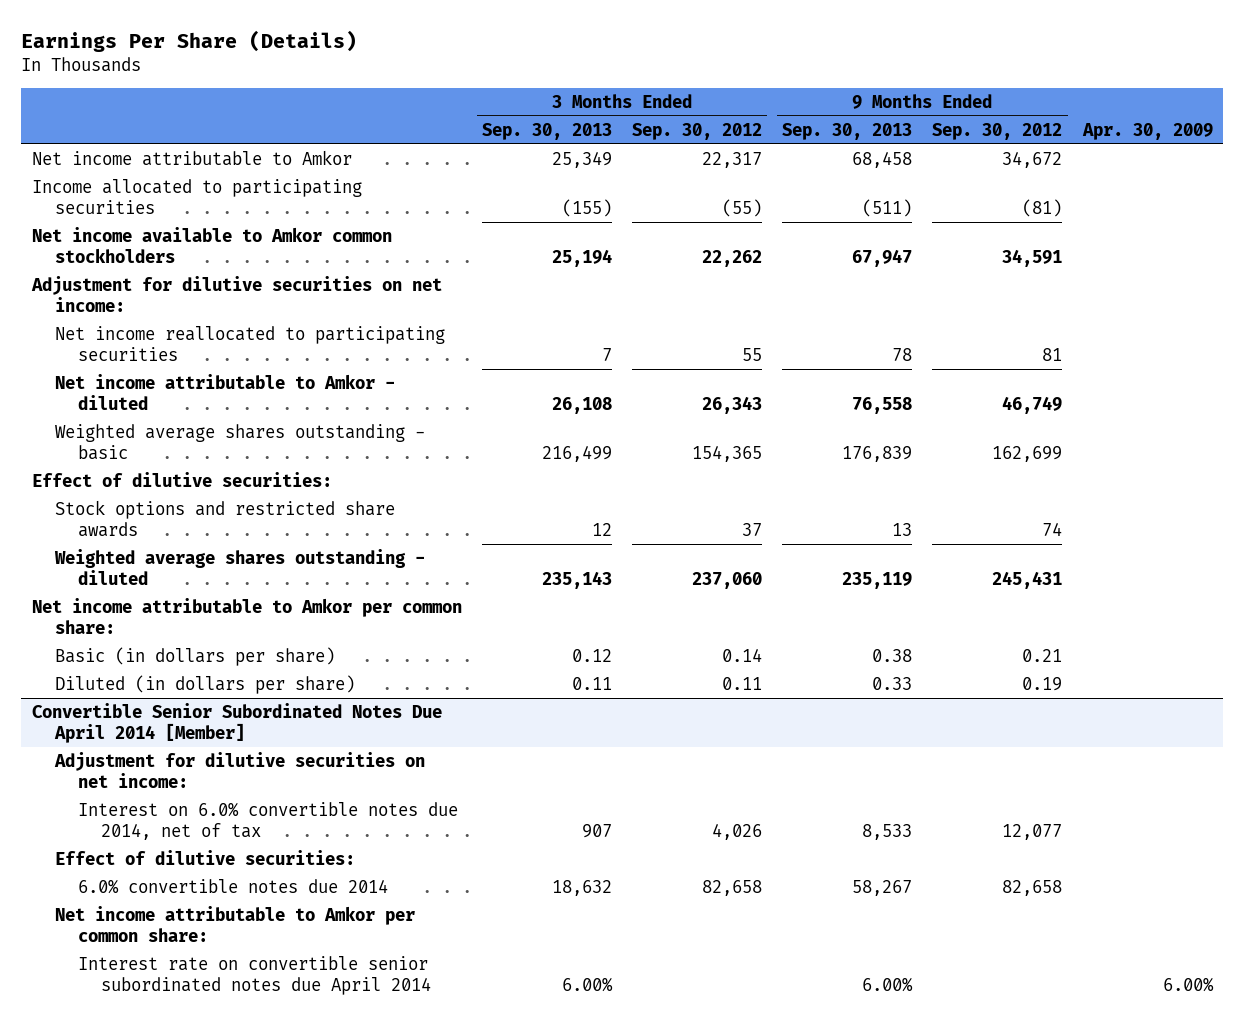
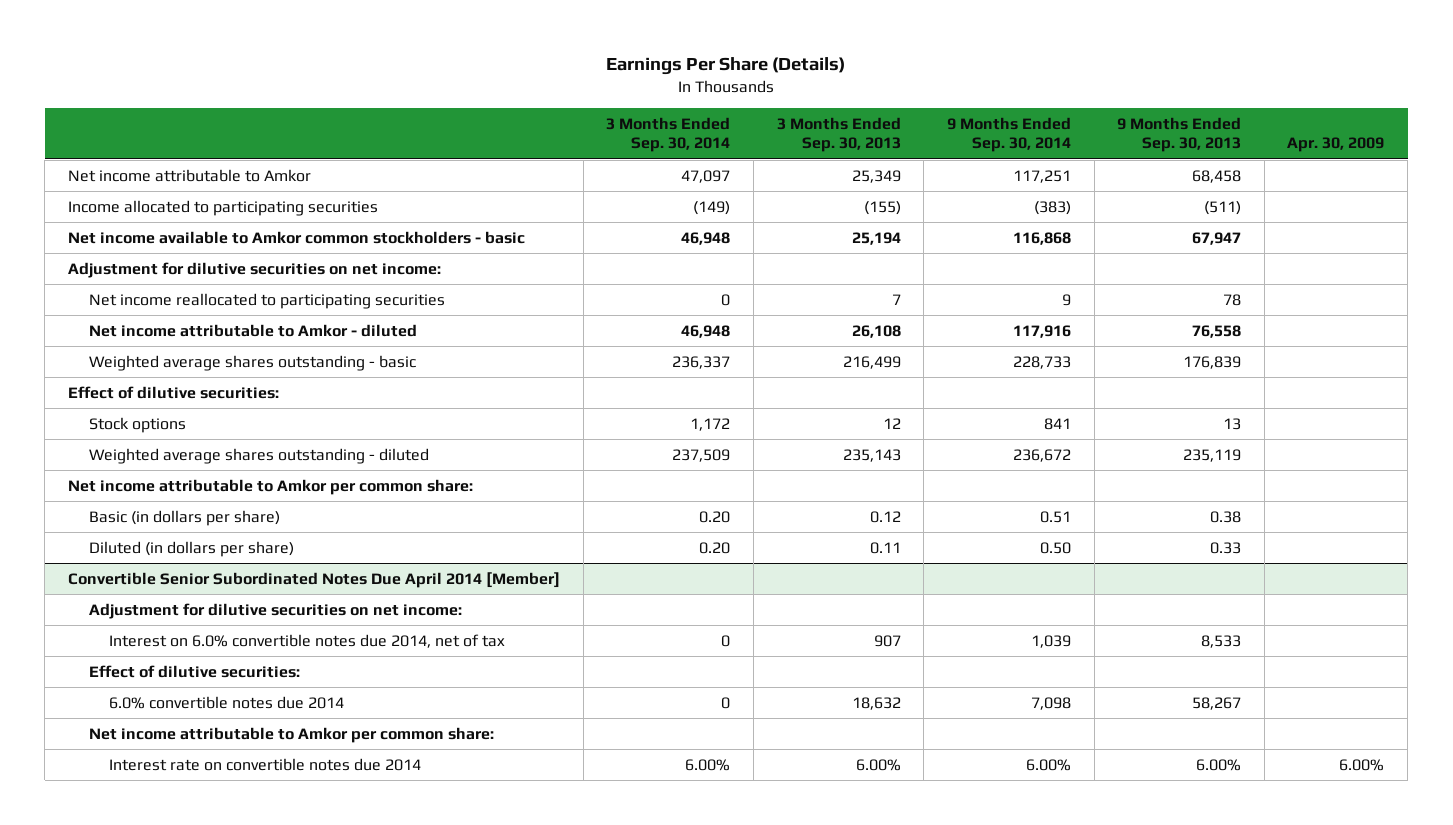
- | 3 Months Ended Sep. 30, 2013 | 3 Months Ended Sep. 30, 2012 | 9 Months Ended Sep. 30, 2013 | 9 Months Ended Sep. 30, 2012 | Apr. 30, 2009
+ | 3 Months Ended Sep. 30, 2014 | 3 Months Ended Sep. 30, 2013 | 9 Months Ended Sep. 30, 2014 | 9 Months Ended Sep. 30, 2013 | Apr. 30, 2009
- Net income available to Amkor common stockholders | 25,194 | 22,262 | 67,947 | 34,591 |
+ Net income available to Amkor common stockholders - basic | 46,948 | 25,194 | 116,868 | 67,947 |
- Stock options and restricted share awards | 12 | 37 | 13 | 74 |
+ Stock options | 1,172 | 12 | 841 | 13 |
@ Convertible Senior Subordinated Notes Due April 2014 [Member]
- Interest rate on convertible senior subordinated notes due April 2014 | 6.00% | | 6.00% | | 6.00%
+ Interest rate on convertible notes due 2014 | 6.00% | 6.00% | 6.00% | 6.00% | 6.00%

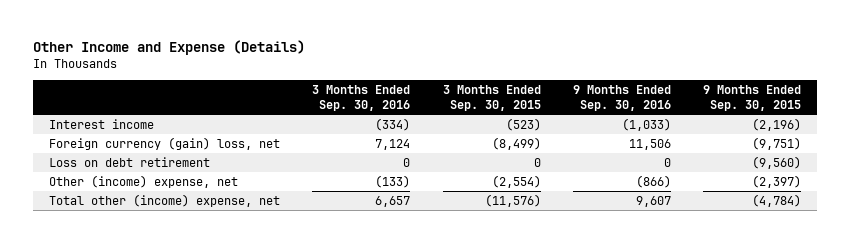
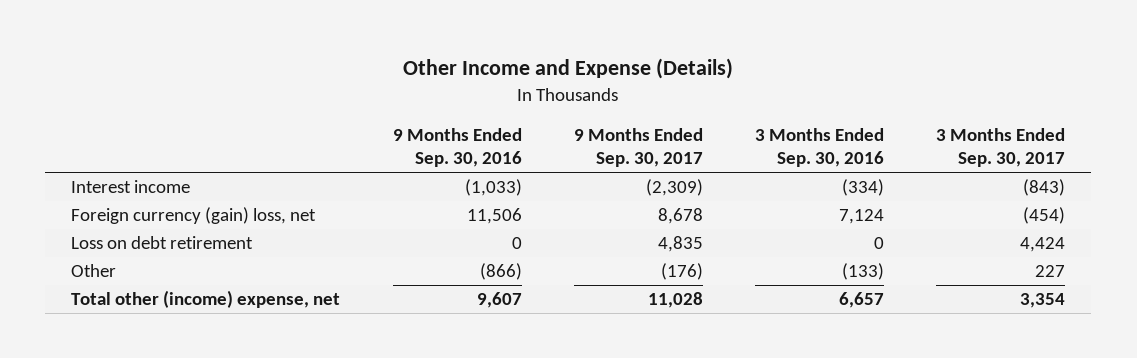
- | 3 Months Ended Sep. 30, 2016 | 3 Months Ended Sep. 30, 2015 | 9 Months Ended Sep. 30, 2016 | 9 Months Ended Sep. 30, 2015
+ | 9 Months Ended Sep. 30, 2016 | 9 Months Ended Sep. 30, 2017 | 3 Months Ended Sep. 30, 2016 | 3 Months Ended Sep. 30, 2017
- Other (income) expense, net | (133) | (2,554) | (866) | (2,397)
+ Other | (866) | (176) | (133) | 227

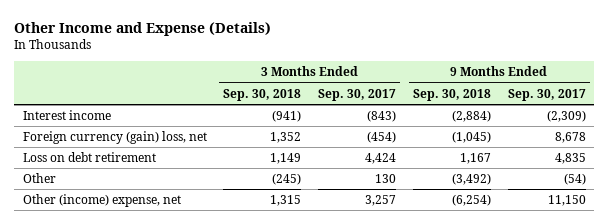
- | 9 Months Ended Sep. 30, 2016 | 9 Months Ended Sep. 30, 2017 | 3 Months Ended Sep. 30, 2016 | 3 Months Ended Sep. 30, 2017
+ | 3 Months Ended Sep. 30, 2018 | 3 Months Ended Sep. 30, 2017 | 9 Months Ended Sep. 30, 2018 | 9 Months Ended Sep. 30, 2017
- Other | (866) | (176) | (133) | 227
- Total other (income) expense, net | 9,607 | 11,028 | 6,657 | 3,354
+ Other | (245) | 130 | (3,492) | (54)
+ Other (income) expense, net | 1,315 | 3,257 | (6,254) | 11,150

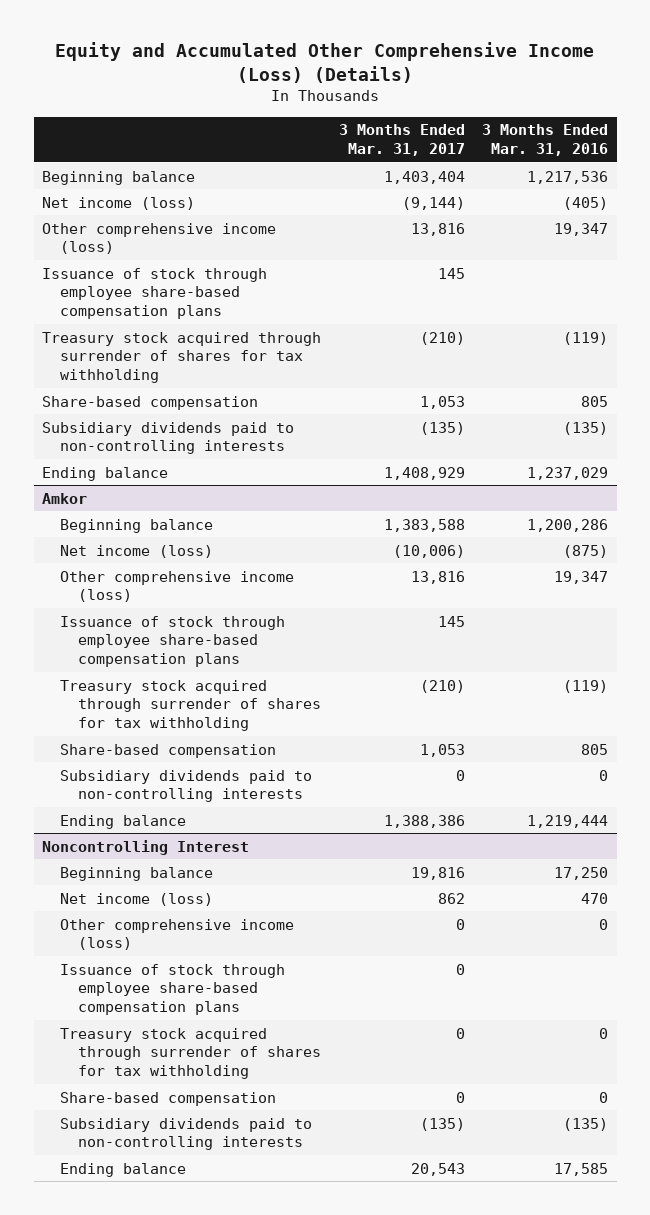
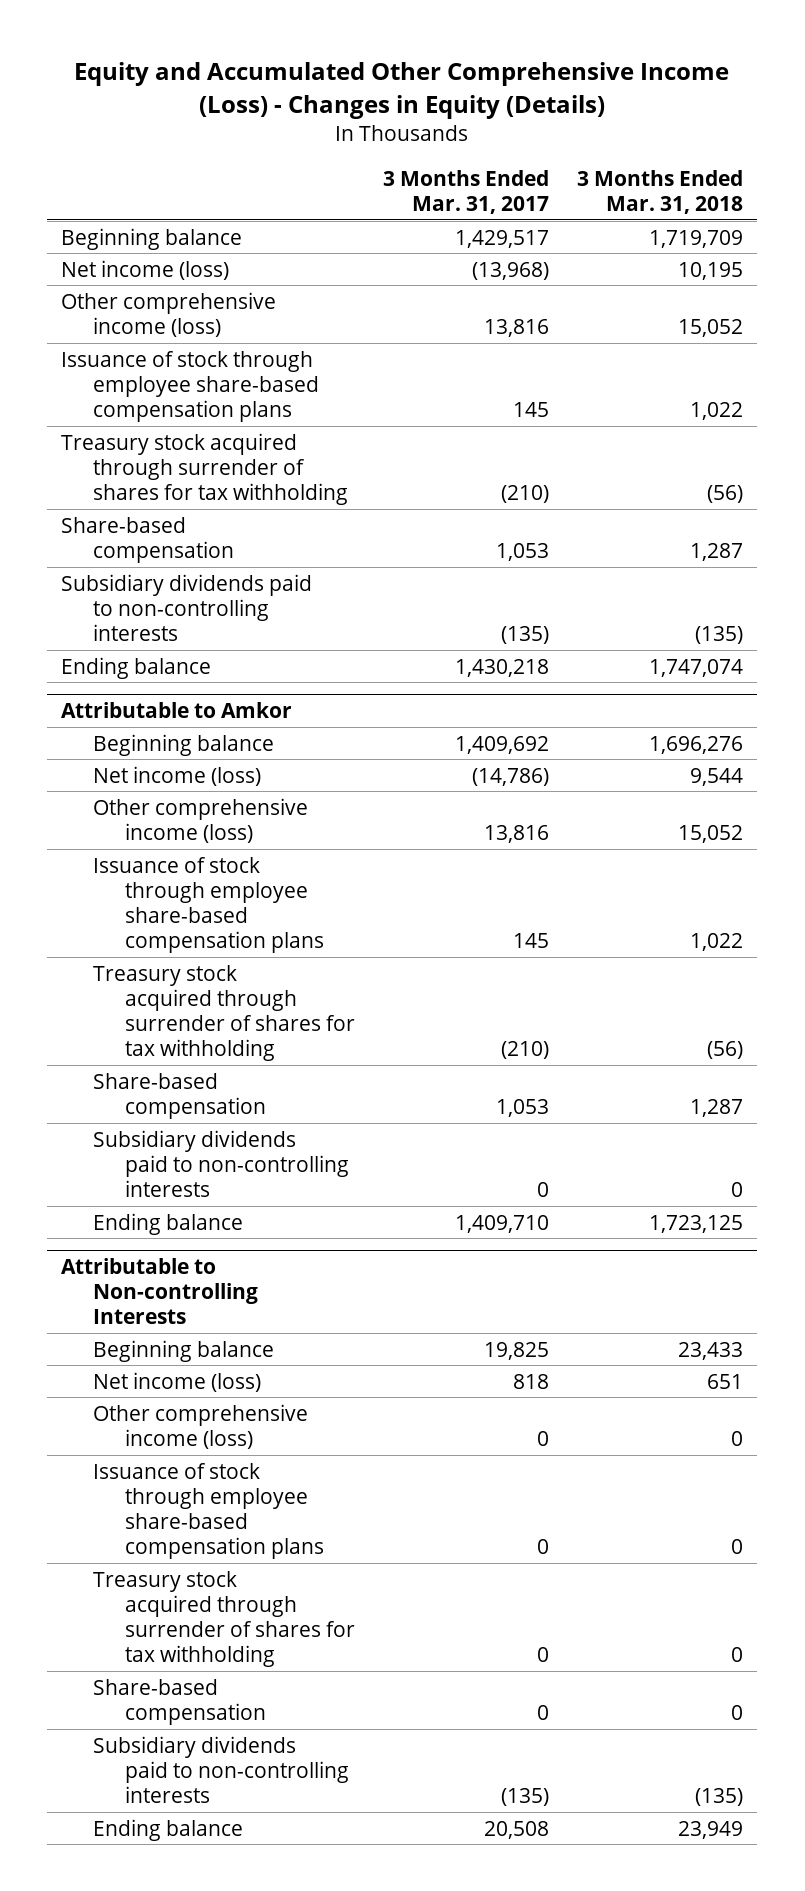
- Equity and Accumulated Other Comprehensive Income (Loss) (Details)
+ Equity and Accumulated Other Comprehensive Income (Loss) - Changes in Equity (Details)
- | 3 Months Ended Mar. 31, 2017 | 3 Months Ended Mar. 31, 2016
+ | 3 Months Ended Mar. 31, 2017 | 3 Months Ended Mar. 31, 2018
- Beginning balance | 1,403,404 | 1,217,536
- Net income (loss) | (9,144) | (405)
+ Beginning balance | 1,429,517 | 1,719,709
+ Net income (loss) | (13,968) | 10,195
- Ending balance | 1,408,929 | 1,237,029
- Amkor
- Beginning balance | 1,383,588 | 1,200,286
- Net income (loss) | (10,006) | (875)
+ Ending balance | 1,430,218 | 1,747,074
+ Attributable to Amkor
+ Beginning balance | 1,409,692 | 1,696,276
+ Net income (loss) | (14,786) | 9,544
- Ending balance | 1,388,386 | 1,219,444
- Noncontrolling Interest
- Beginning balance | 19,816 | 17,250
- Net income (loss) | 862 | 470
+ Ending balance | 1,409,710 | 1,723,125
+ Attributable to Non-controlling Interests
+ Beginning balance | 19,825 | 23,433
+ Net income (loss) | 818 | 651
- Ending balance | 20,543 | 17,585
+ Ending balance | 20,508 | 23,949

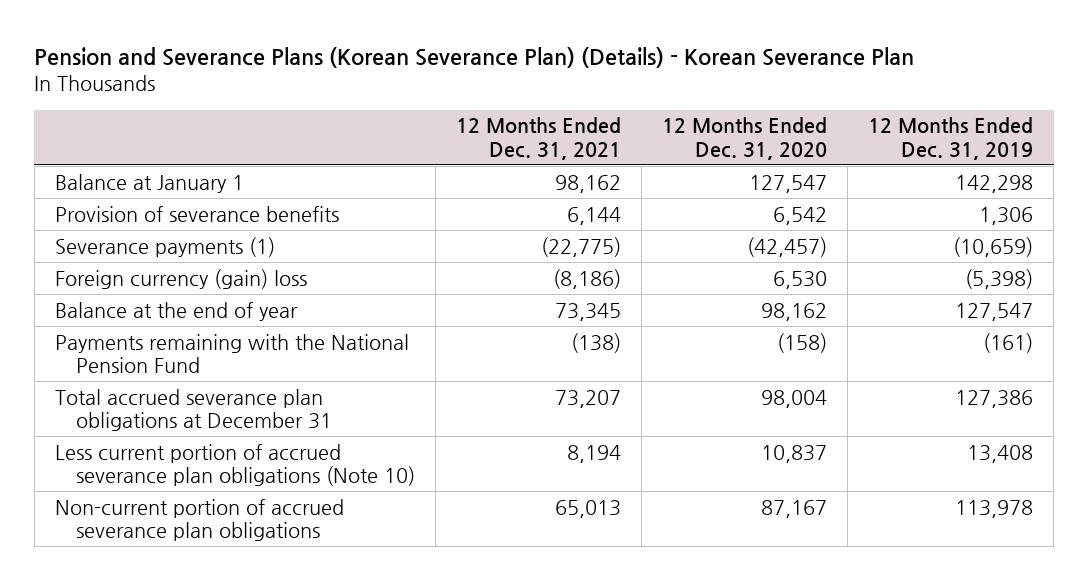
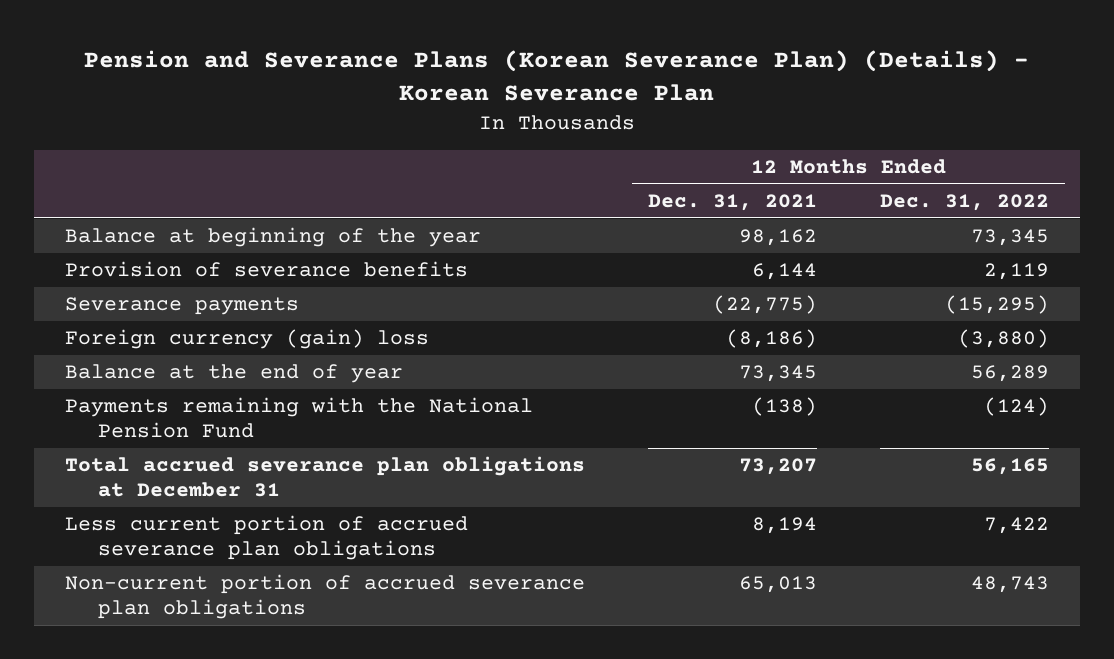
- | 12 Months Ended Dec. 31, 2021 | 12 Months Ended Dec. 31, 2020 | 12 Months Ended Dec. 31, 2019
+ | 12 Months Ended Dec. 31, 2021 | 12 Months Ended Dec. 31, 2022
- Balance at January 1 | 98,162 | 127,547 | 142,298
+ Balance at beginning of the year | 98,162 | 73,345
- Severance payments (1) | (22,775) | (42,457) | (10,659)
+ Severance payments | (22,775) | (15,295)
- Less current portion of accrued severance plan obligations (Note 10) | 8,194 | 10,837 | 13,408
+ Less current portion of accrued severance plan obligations | 8,194 | 7,422

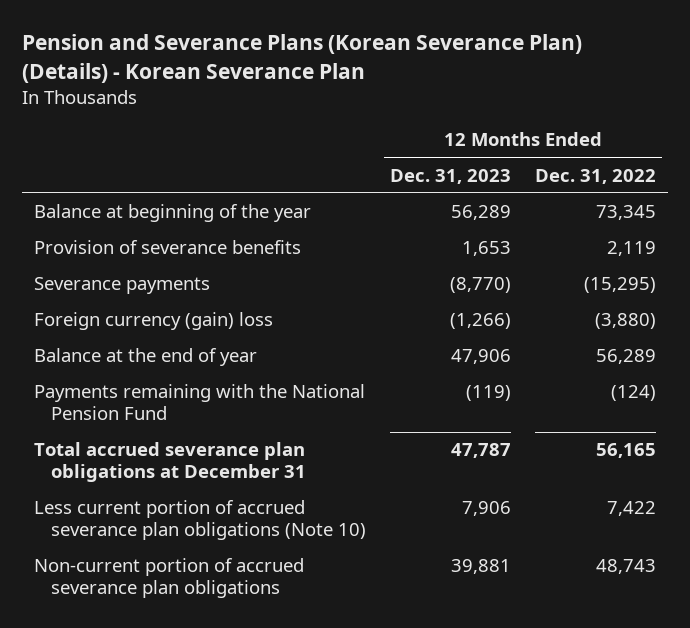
- | 12 Months Ended Dec. 31, 2021 | 12 Months Ended Dec. 31, 2022
+ | 12 Months Ended Dec. 31, 2023 | 12 Months Ended Dec. 31, 2022
- Less current portion of accrued severance plan obligations | 8,194 | 7,422
+ Less current portion of accrued severance plan obligations (Note 10) | 7,906 | 7,422

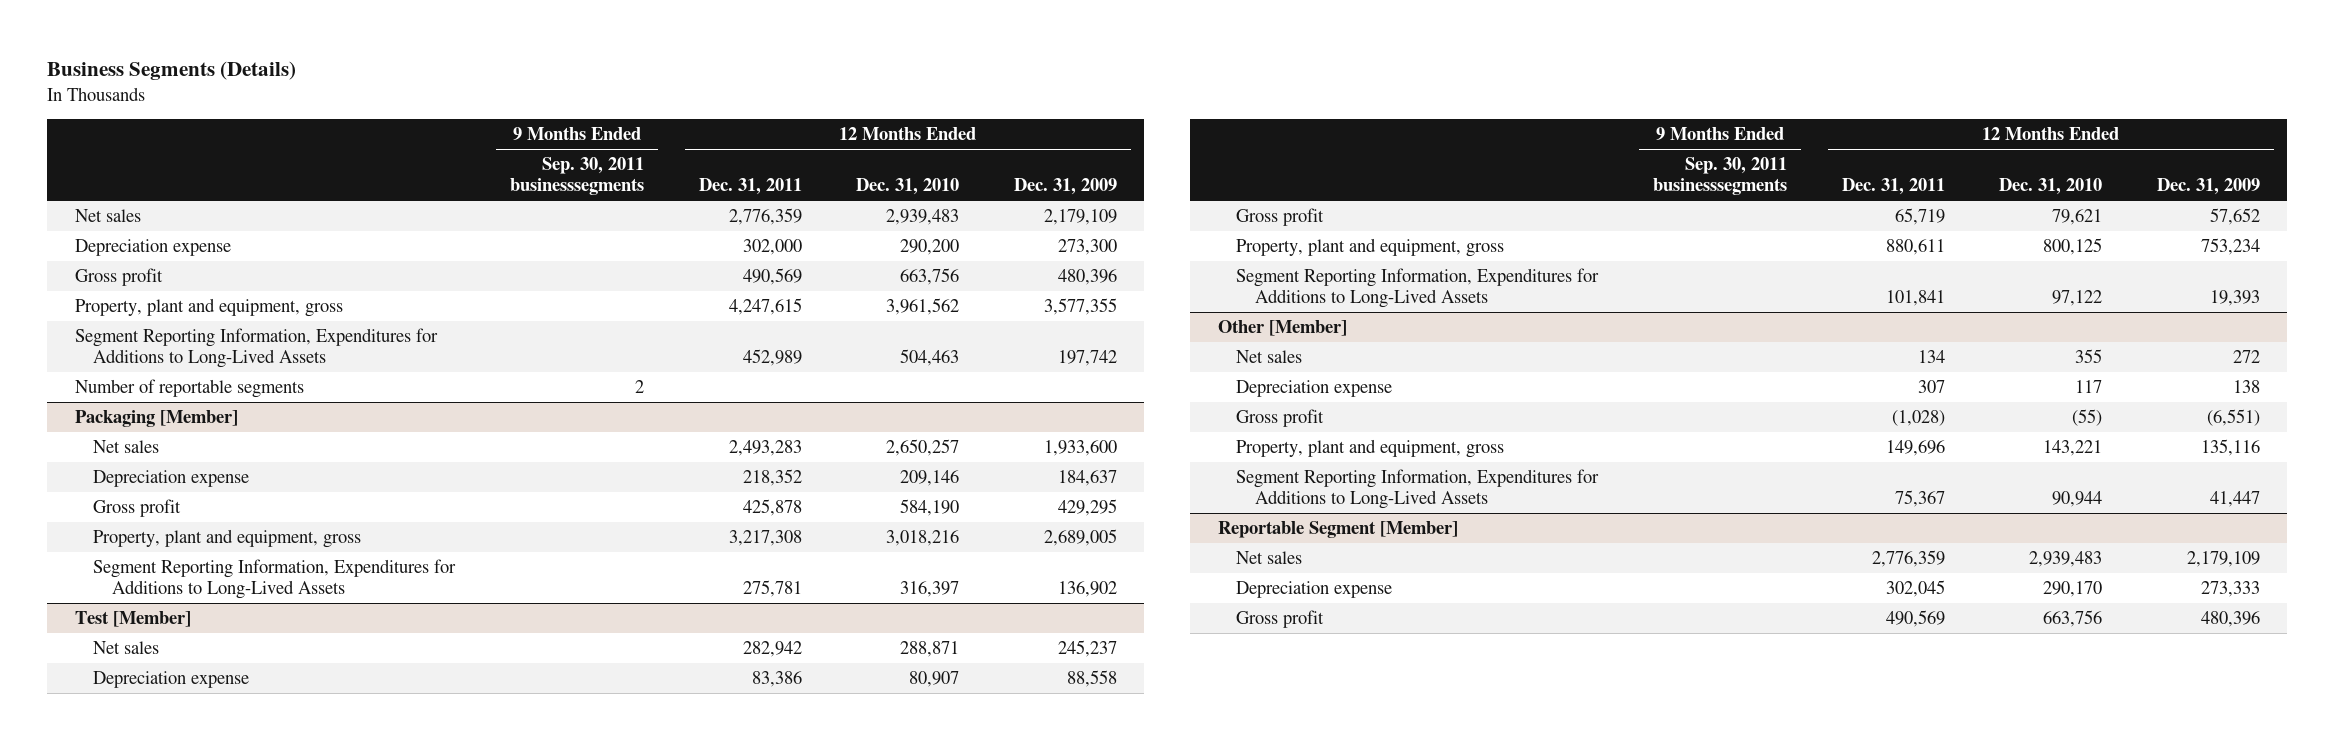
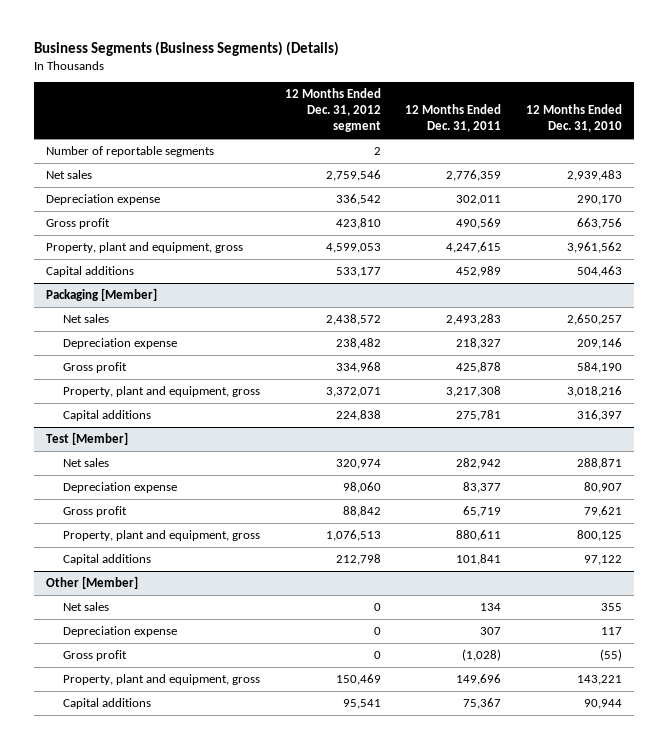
- Business Segments (Details)
+ Business Segments (Business Segments) (Details)
- | 9 Months Ended Sep. 30, 2011 businesssegments | 12 Months Ended Dec. 31, 2011 | 12 Months Ended Dec. 31, 2010 | 12 Months Ended Dec. 31, 2009
+ | 12 Months Ended Dec. 31, 2012 segment | 12 Months Ended Dec. 31, 2011 | 12 Months Ended Dec. 31, 2010
moved up: Number of reportable segments | 2 | |
- Depreciation expense | | 302,000 | 290,200 | 273,300
+ Depreciation expense | 336,542 | 302,011 | 290,170
- Segment Reporting Information, Expenditures for Additions to Long-Lived Assets | | 452,989 | 504,463 | 197,742
+ Capital additions | 533,177 | 452,989 | 504,463
@ Packaging [Member]
- Depreciation expense | | 218,352 | 209,146 | 184,637
+ Depreciation expense | 238,482 | 218,327 | 209,146
- Segment Reporting Information, Expenditures for Additions to Long-Lived Assets | | 275,781 | 316,397 | 136,902
+ Capital additions | 224,838 | 275,781 | 316,397
@ Test [Member]
- Depreciation expense | | 83,386 | 80,907 | 88,558
+ Depreciation expense | 98,060 | 83,377 | 80,907
- Segment Reporting Information, Expenditures for Additions to Long-Lived Assets | | 101,841 | 97,122 | 19,393
+ Capital additions | 212,798 | 101,841 | 97,122
@ Other [Member]
- Segment Reporting Information, Expenditures for Additions to Long-Lived Assets | | 75,367 | 90,944 | 41,447
- Reportable Segment [Member]
- Net sales | | 2,776,359 | 2,939,483 | 2,179,109
- Depreciation expense | | 302,045 | 290,170 | 273,333
- Gross profit | | 490,569 | 663,756 | 480,396
@ Other [Member]
+ Capital additions | 95,541 | 75,367 | 90,944

